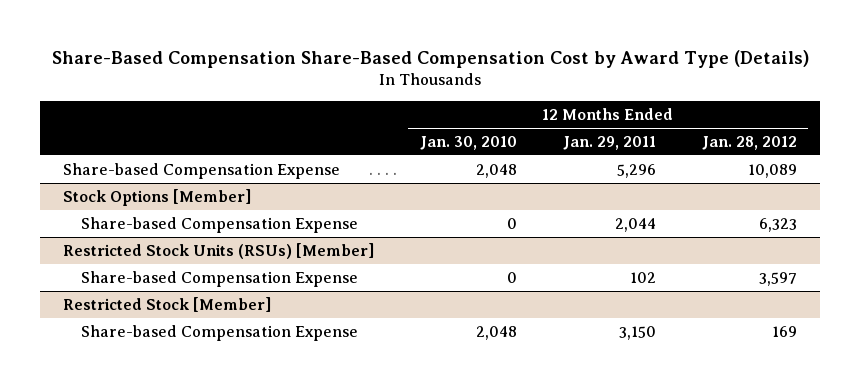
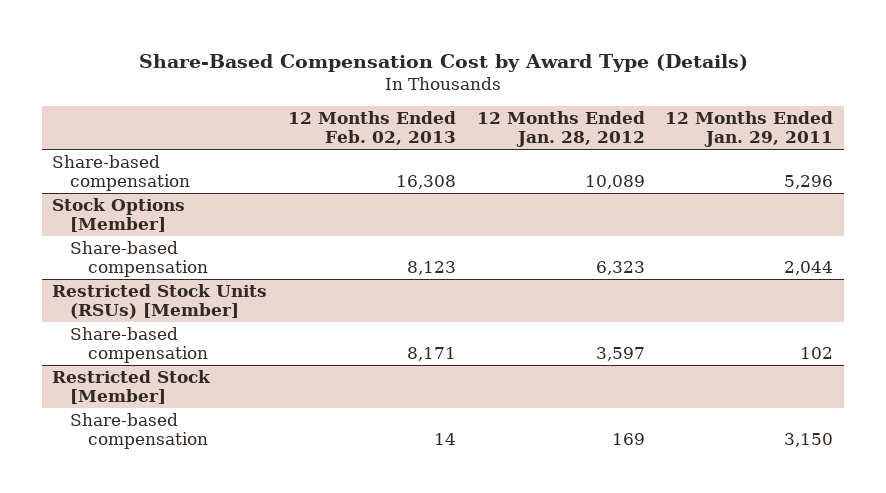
- Share-Based Compensation Share-Based Compensation Cost by Award Type (Details)
+ Share-Based Compensation Cost by Award Type (Details)
- | 12 Months Ended Jan. 30, 2010 | 12 Months Ended Jan. 29, 2011 | 12 Months Ended Jan. 28, 2012
+ | 12 Months Ended Feb. 02, 2013 | 12 Months Ended Jan. 28, 2012 | 12 Months Ended Jan. 29, 2011
- Share-based Compensation Expense | 2,048 | 5,296 | 10,089
+ Share-based compensation | 16,308 | 10,089 | 5,296
@ Stock Options [Member]
- Share-based Compensation Expense | 0 | 2,044 | 6,323
+ Share-based compensation | 8,123 | 6,323 | 2,044
@ Restricted Stock Units (RSUs) [Member]
- Share-based Compensation Expense | 0 | 102 | 3,597
+ Share-based compensation | 8,171 | 3,597 | 102
@ Restricted Stock [Member]
- Share-based Compensation Expense | 2,048 | 3,150 | 169
+ Share-based compensation | 14 | 169 | 3,150

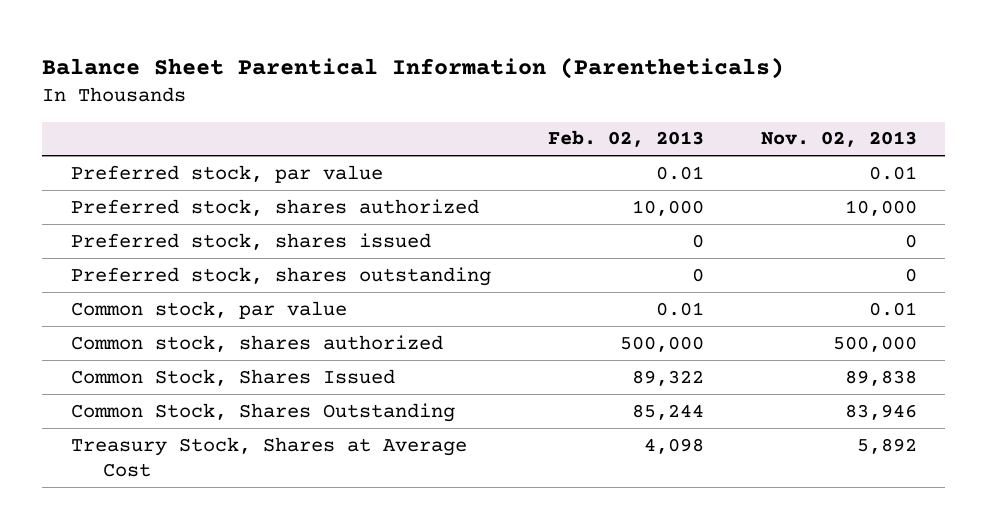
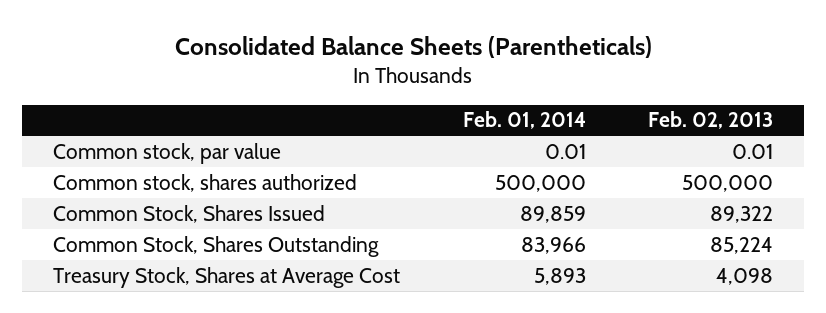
- Balance Sheet Parentical Information (Parentheticals)
+ Consolidated Balance Sheets (Parentheticals)
- | Feb. 02, 2013 | Nov. 02, 2013
+ | Feb. 01, 2014 | Feb. 02, 2013
- Preferred stock, par value | 0.01 | 0.01
- Preferred stock, shares authorized | 10,000 | 10,000
- Preferred stock, shares issued | 0 | 0
- Preferred stock, shares outstanding | 0 | 0
- Common Stock, Shares Outstanding | 85,244 | 83,946
+ Common Stock, Shares Outstanding | 83,966 | 85,224

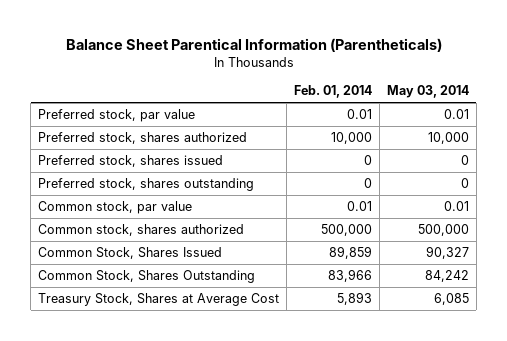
- Consolidated Balance Sheets (Parentheticals)
+ Balance Sheet Parentical Information (Parentheticals)
- | Feb. 01, 2014 | Feb. 02, 2013
+ | Feb. 01, 2014 | May 03, 2014
+ Preferred stock, par value | 0.01 | 0.01
+ Preferred stock, shares authorized | 10,000 | 10,000
+ Preferred stock, shares issued | 0 | 0
+ Preferred stock, shares outstanding | 0 | 0

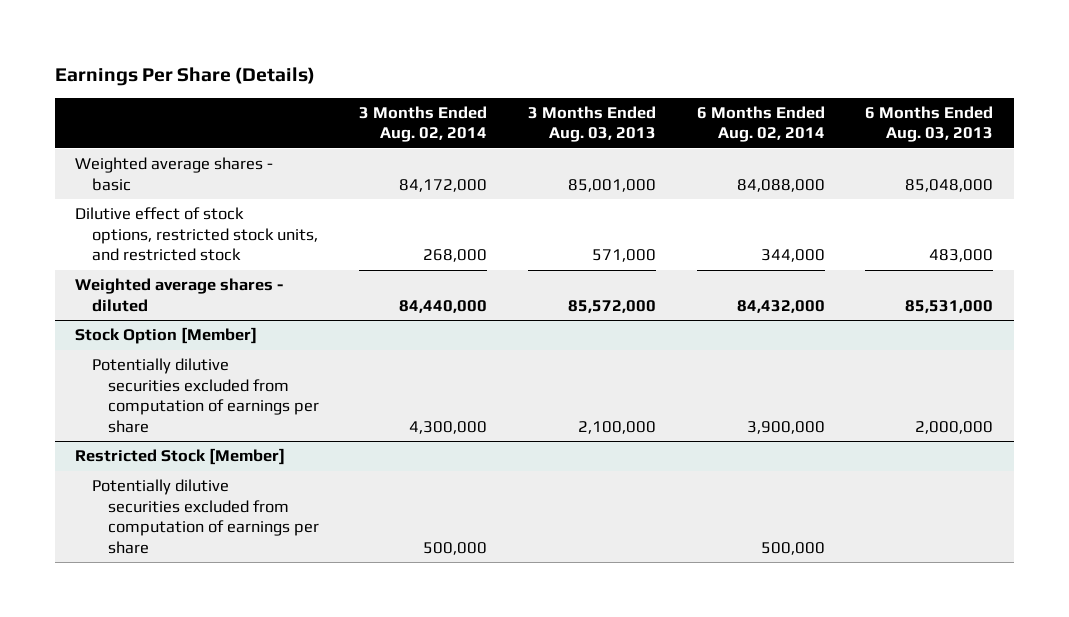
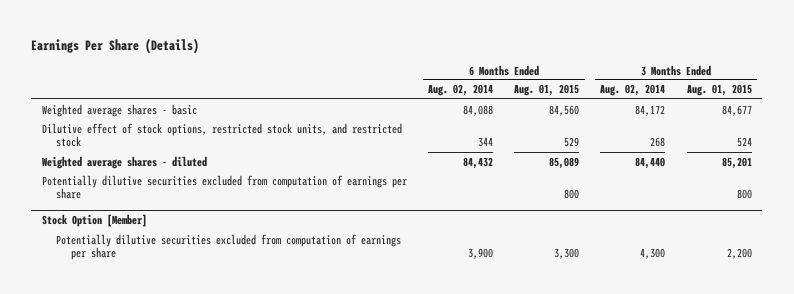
- | 3 Months Ended Aug. 02, 2014 | 3 Months Ended Aug. 03, 2013 | 6 Months Ended Aug. 02, 2014 | 6 Months Ended Aug. 03, 2013
+ | 6 Months Ended Aug. 02, 2014 | 6 Months Ended Aug. 01, 2015 | 3 Months Ended Aug. 02, 2014 | 3 Months Ended Aug. 01, 2015
- Weighted average shares - basic | 84,172,000 | 85,001,000 | 84,088,000 | 85,048,000
- Dilutive effect of stock options, restricted stock units, and restricted stock | 268,000 | 571,000 | 344,000 | 483,000
- Weighted average shares - diluted | 84,440,000 | 85,572,000 | 84,432,000 | 85,531,000
+ Weighted average shares - basic | 84,088 | 84,560 | 84,172 | 84,677
+ Dilutive effect of stock options, restricted stock units, and restricted stock | 344 | 529 | 268 | 524
+ Weighted average shares - diluted | 84,432 | 85,089 | 84,440 | 85,201
+ Potentially dilutive securities excluded from computation of earnings per share | | 800 | | 800
@ Stock Option [Member]
- Potentially dilutive securities excluded from computation of earnings per share | 4,300,000 | 2,100,000 | 3,900,000 | 2,000,000
- Restricted Stock [Member]
- Potentially dilutive securities excluded from computation of earnings per share | 500,000 | | 500,000 |
@ Stock Option [Member]
+ Potentially dilutive securities excluded from computation of earnings per share | 3,900 | 3,300 | 4,300 | 2,200

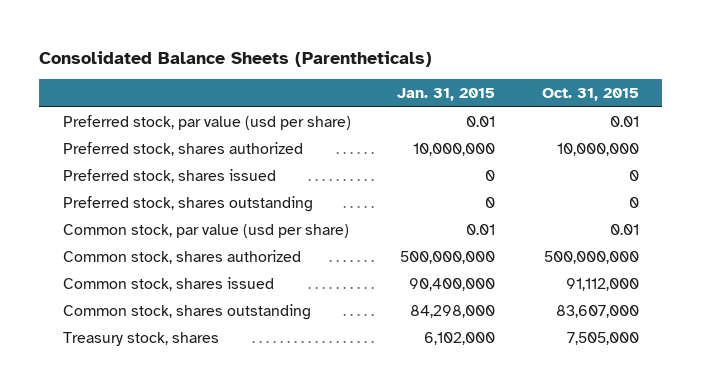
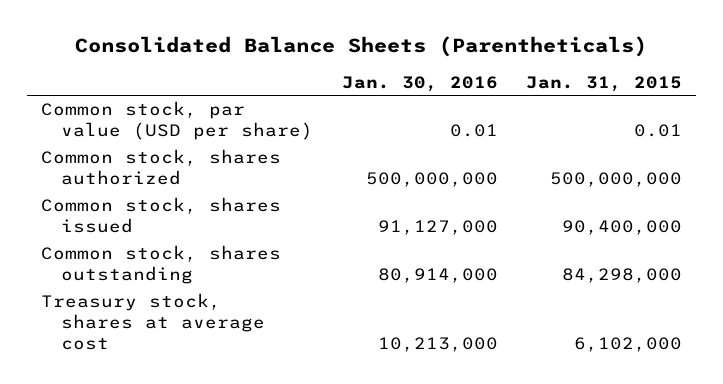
- | Jan. 31, 2015 | Oct. 31, 2015
+ | Jan. 30, 2016 | Jan. 31, 2015
- Preferred stock, par value (usd per share) | 0.01 | 0.01
- Preferred stock, shares authorized | 10,000,000 | 10,000,000
- Preferred stock, shares issued | 0 | 0
- Preferred stock, shares outstanding | 0 | 0
- Common stock, par value (usd per share) | 0.01 | 0.01
+ Common stock, par value (USD per share) | 0.01 | 0.01
- Treasury stock, shares | 6,102,000 | 7,505,000
+ Treasury stock, shares at average cost | 10,213,000 | 6,102,000

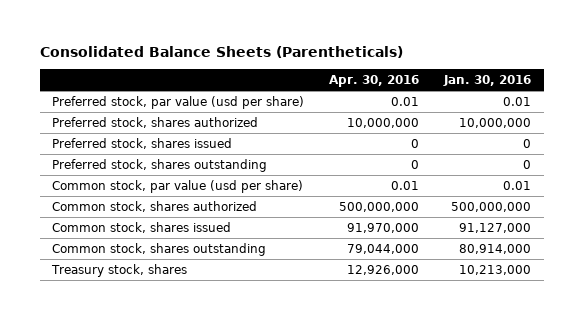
- | Jan. 30, 2016 | Jan. 31, 2015
+ | Apr. 30, 2016 | Jan. 30, 2016
- Common stock, par value (USD per share) | 0.01 | 0.01
+ Preferred stock, par value (usd per share) | 0.01 | 0.01
+ Preferred stock, shares authorized | 10,000,000 | 10,000,000
+ Preferred stock, shares issued | 0 | 0
+ Preferred stock, shares outstanding | 0 | 0
+ Common stock, par value (usd per share) | 0.01 | 0.01
- Treasury stock, shares at average cost | 10,213,000 | 6,102,000
+ Treasury stock, shares | 12,926,000 | 10,213,000

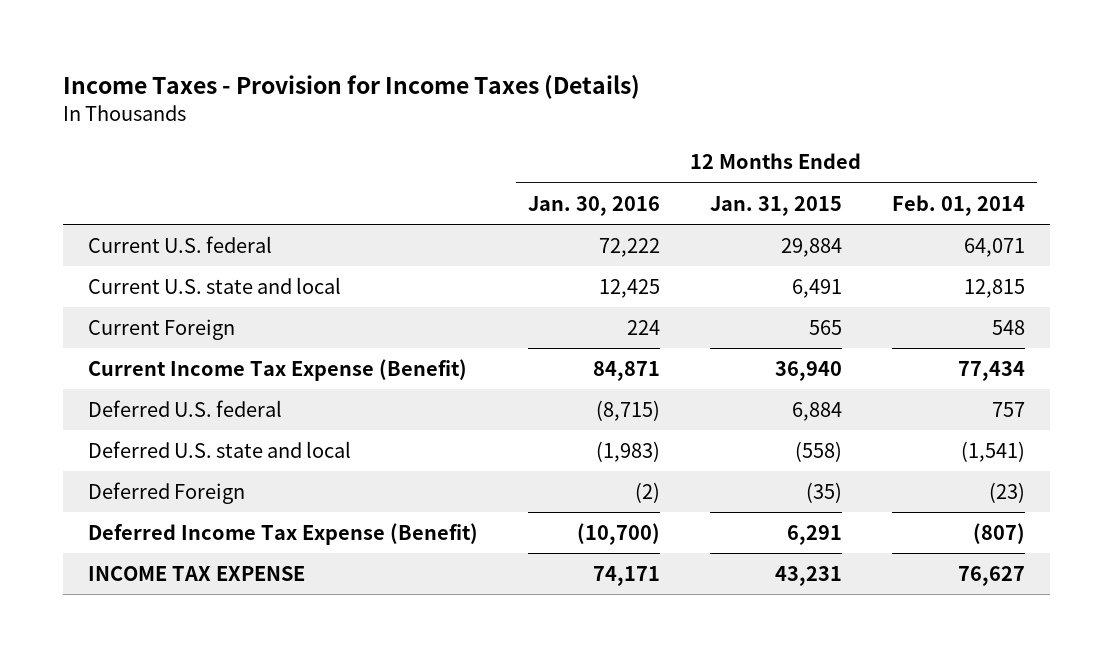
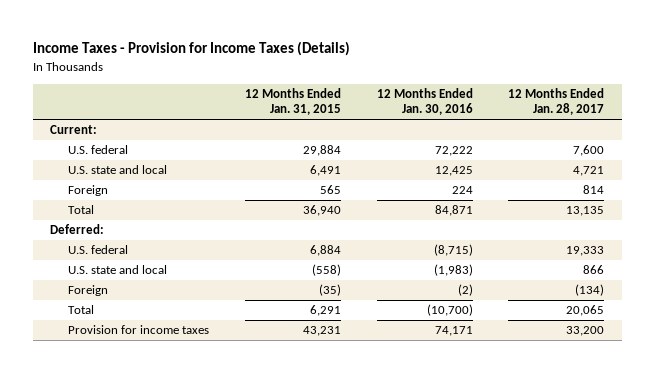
- | 12 Months Ended Jan. 30, 2016 | 12 Months Ended Jan. 31, 2015 | 12 Months Ended Feb. 01, 2014
+ | 12 Months Ended Jan. 31, 2015 | 12 Months Ended Jan. 30, 2016 | 12 Months Ended Jan. 28, 2017
- Current U.S. federal | 72,222 | 29,884 | 64,071
- Current U.S. state and local | 12,425 | 6,491 | 12,815
- Current Foreign | 224 | 565 | 548
- Current Income Tax Expense (Benefit) | 84,871 | 36,940 | 77,434
- Deferred U.S. federal | (8,715) | 6,884 | 757
- Deferred U.S. state and local | (1,983) | (558) | (1,541)
- Deferred Foreign | (2) | (35) | (23)
- Deferred Income Tax Expense (Benefit) | (10,700) | 6,291 | (807)
- INCOME TAX EXPENSE | 74,171 | 43,231 | 76,627
+ Current:
+ U.S. federal | 29,884 | 72,222 | 7,600
+ U.S. state and local | 6,491 | 12,425 | 4,721
+ Foreign | 565 | 224 | 814
+ Total | 36,940 | 84,871 | 13,135
+ Deferred:
+ U.S. federal | 6,884 | (8,715) | 19,333
+ U.S. state and local | (558) | (1,983) | 866
+ Foreign | (35) | (2) | (134)
+ Total | 6,291 | (10,700) | 20,065
+ Provision for income taxes | 43,231 | 74,171 | 33,200

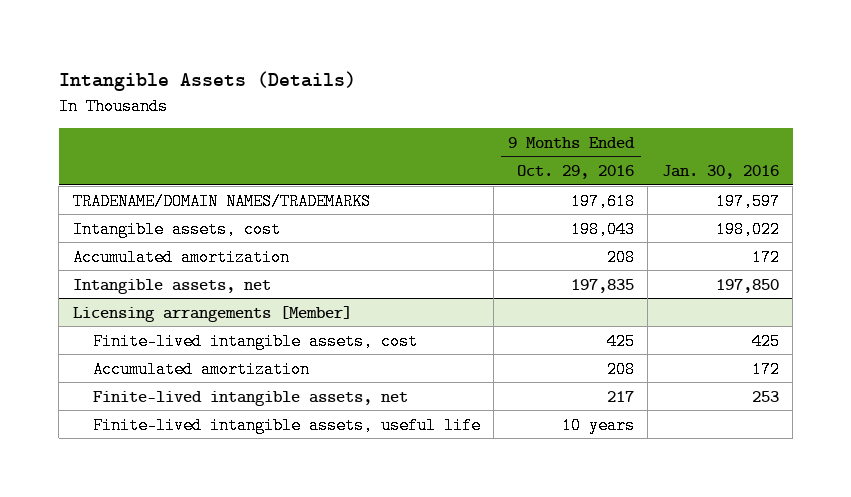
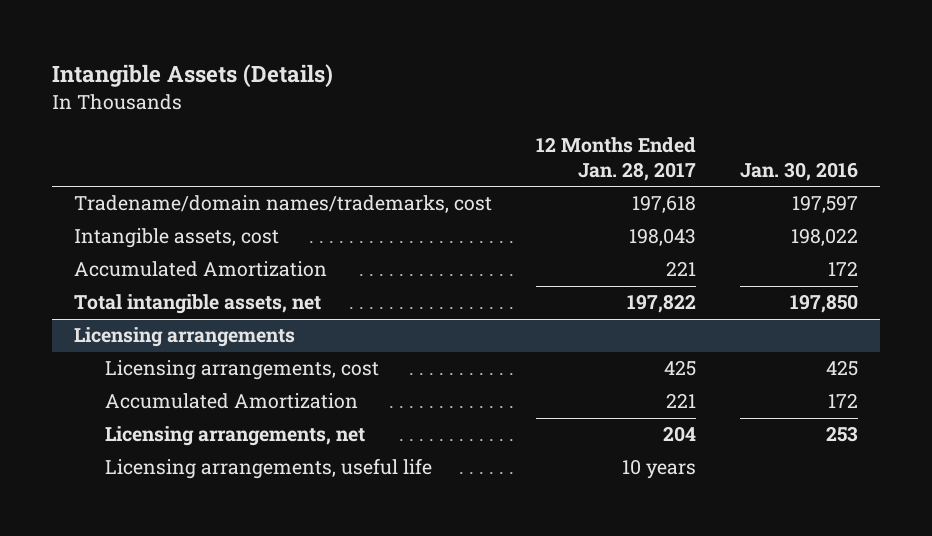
- | 9 Months Ended Oct. 29, 2016 | Jan. 30, 2016
+ | 12 Months Ended Jan. 28, 2017 | Jan. 30, 2016
- TRADENAME/DOMAIN NAMES/TRADEMARKS | 197,618 | 197,597
+ Tradename/domain names/trademarks, cost | 197,618 | 197,597
- Accumulated amortization | 208 | 172
- Intangible assets, net | 197,835 | 197,850
- Licensing arrangements [Member]
- Finite-lived intangible assets, cost | 425 | 425
- Accumulated amortization | 208 | 172
- Finite-lived intangible assets, net | 217 | 253
- Finite-lived intangible assets, useful life | 10 years |
+ Accumulated Amortization | 221 | 172
+ Total intangible assets, net | 197,822 | 197,850
+ Licensing arrangements
+ Licensing arrangements, cost | 425 | 425
+ Accumulated Amortization | 221 | 172
+ Licensing arrangements, net | 204 | 253
+ Licensing arrangements, useful life | 10 years |

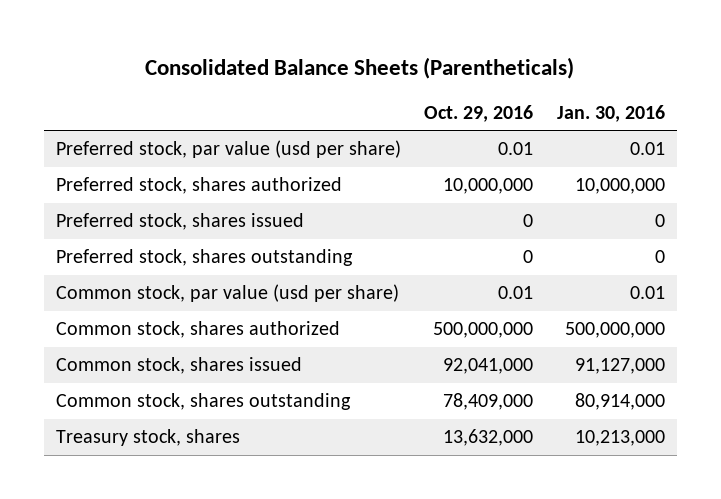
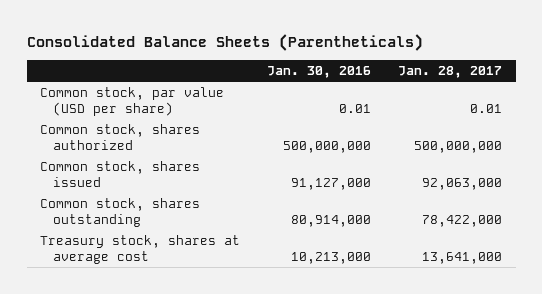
- | Oct. 29, 2016 | Jan. 30, 2016
+ | Jan. 30, 2016 | Jan. 28, 2017
- Preferred stock, par value (usd per share) | 0.01 | 0.01
- Preferred stock, shares authorized | 10,000,000 | 10,000,000
- Preferred stock, shares issued | 0 | 0
- Preferred stock, shares outstanding | 0 | 0
- Common stock, par value (usd per share) | 0.01 | 0.01
+ Common stock, par value (USD per share) | 0.01 | 0.01
- Treasury stock, shares | 13,632,000 | 10,213,000
+ Treasury stock, shares at average cost | 10,213,000 | 13,641,000

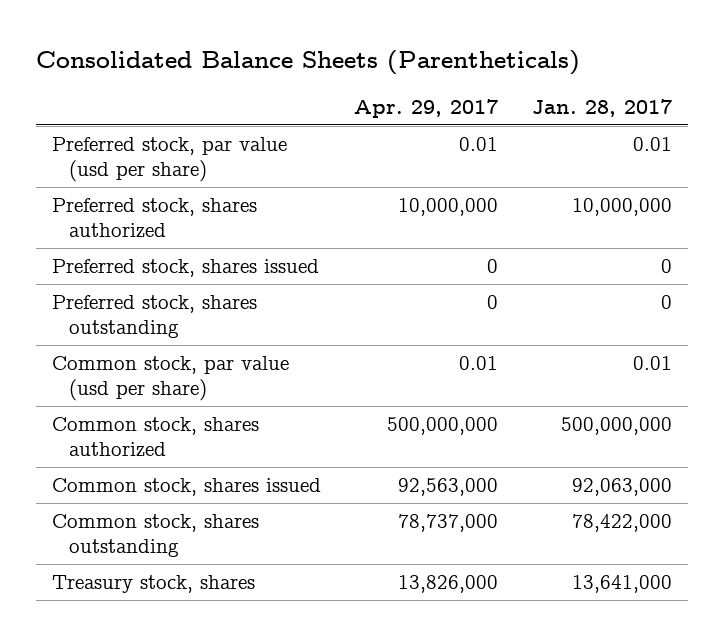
- | Jan. 30, 2016 | Jan. 28, 2017
+ | Apr. 29, 2017 | Jan. 28, 2017
- Common stock, par value (USD per share) | 0.01 | 0.01
+ Preferred stock, par value (usd per share) | 0.01 | 0.01
+ Preferred stock, shares authorized | 10,000,000 | 10,000,000
+ Preferred stock, shares issued | 0 | 0
+ Preferred stock, shares outstanding | 0 | 0
+ Common stock, par value (usd per share) | 0.01 | 0.01
- Treasury stock, shares at average cost | 10,213,000 | 13,641,000
+ Treasury stock, shares | 13,826,000 | 13,641,000

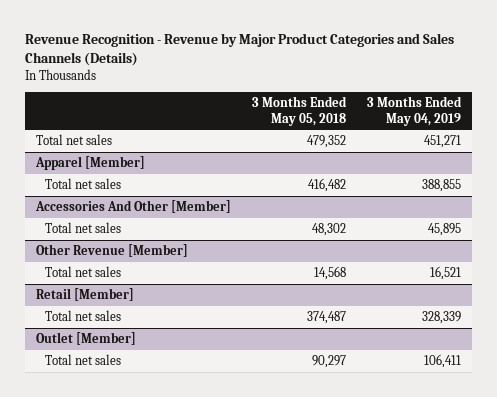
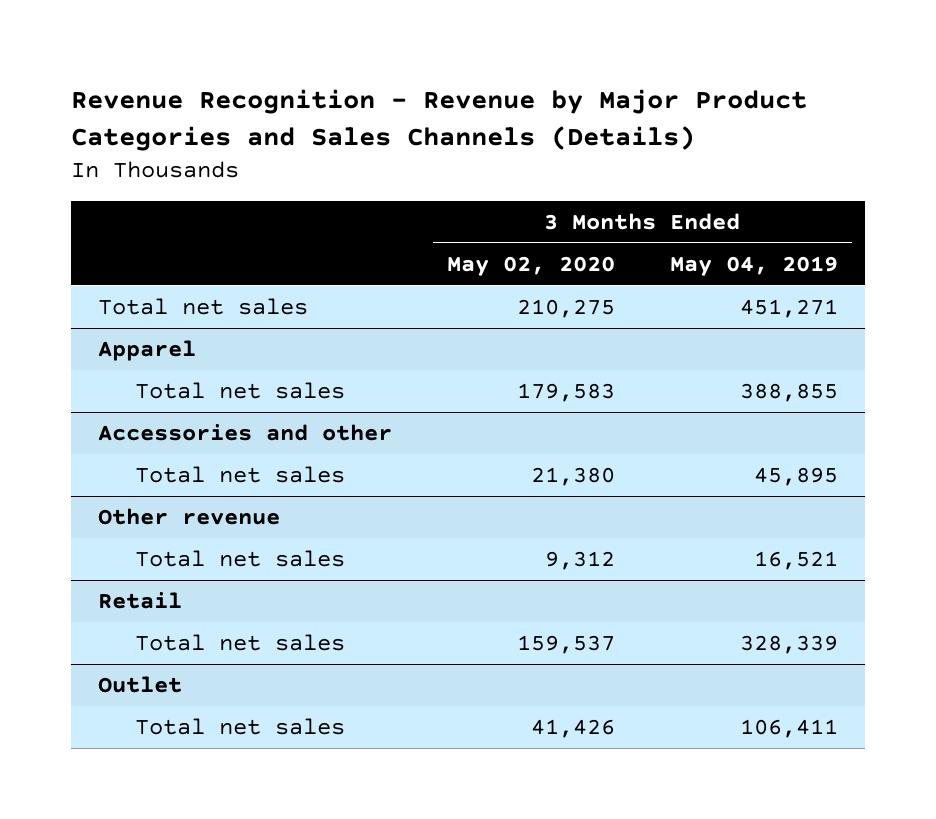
- | 3 Months Ended May 05, 2018 | 3 Months Ended May 04, 2019
+ | 3 Months Ended May 02, 2020 | 3 Months Ended May 04, 2019
- Apparel [Member]
+ Apparel
- Accessories And Other [Member]
+ Accessories and other
- Other Revenue [Member]
+ Other revenue
- Retail [Member]
+ Retail
- Outlet [Member]
+ Outlet

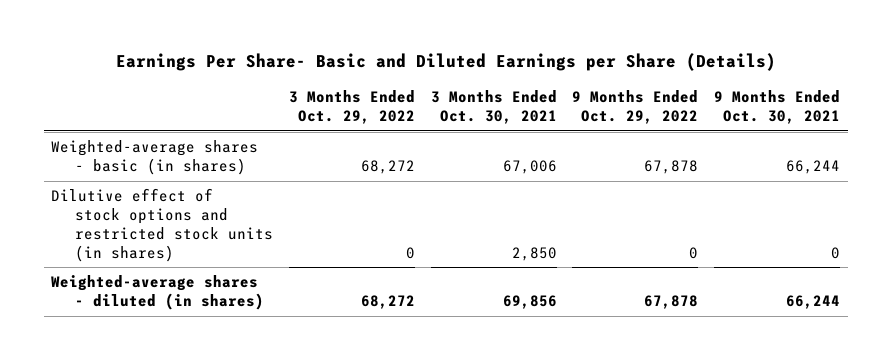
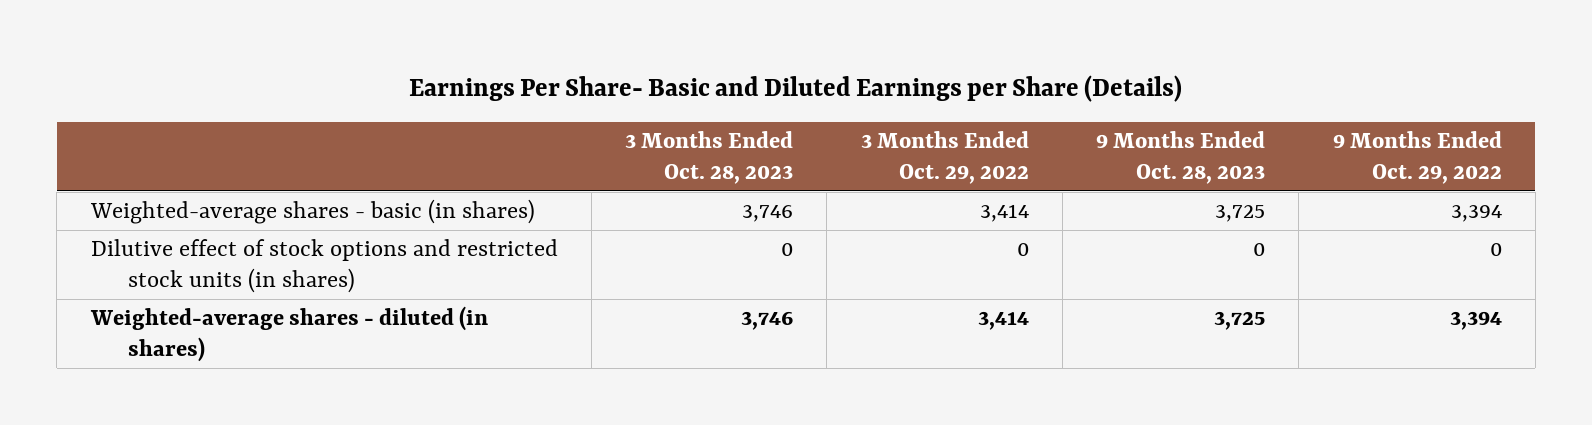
- | 3 Months Ended Oct. 29, 2022 | 3 Months Ended Oct. 30, 2021 | 9 Months Ended Oct. 29, 2022 | 9 Months Ended Oct. 30, 2021
+ | 3 Months Ended Oct. 28, 2023 | 3 Months Ended Oct. 29, 2022 | 9 Months Ended Oct. 28, 2023 | 9 Months Ended Oct. 29, 2022
- Weighted-average shares - basic (in shares) | 68,272 | 67,006 | 67,878 | 66,244
+ Weighted-average shares - basic (in shares) | 3,746 | 3,414 | 3,725 | 3,394
- Weighted-average shares - diluted (in shares) | 68,272 | 69,856 | 67,878 | 66,244
+ Weighted-average shares - diluted (in shares) | 3,746 | 3,414 | 3,725 | 3,394

